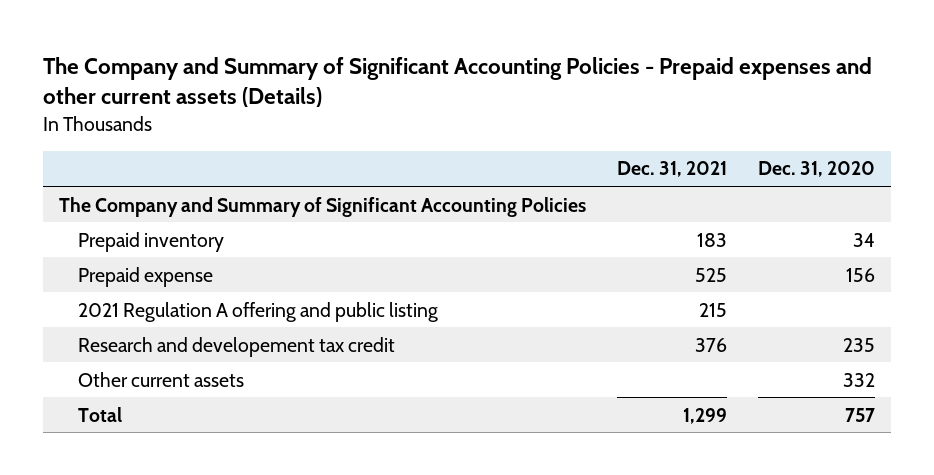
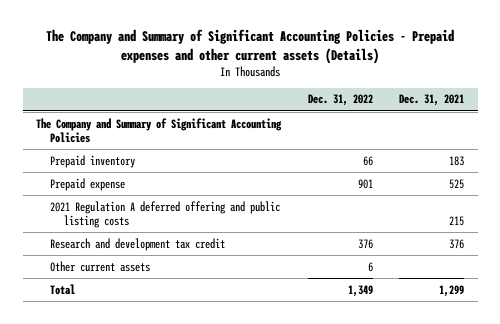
- | Dec. 31, 2021 | Dec. 31, 2020
+ | Dec. 31, 2022 | Dec. 31, 2021
- 2021 Regulation A offering and public listing | 215 |
- Research and developement tax credit | 376 | 235
+ 2021 Regulation A deferred offering and public listing costs | | 215
+ Research and development tax credit | 376 | 376

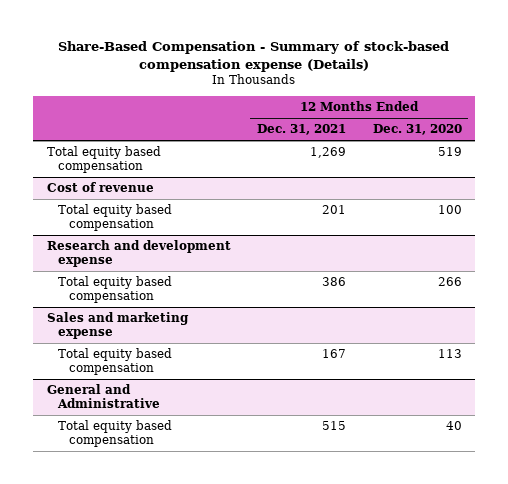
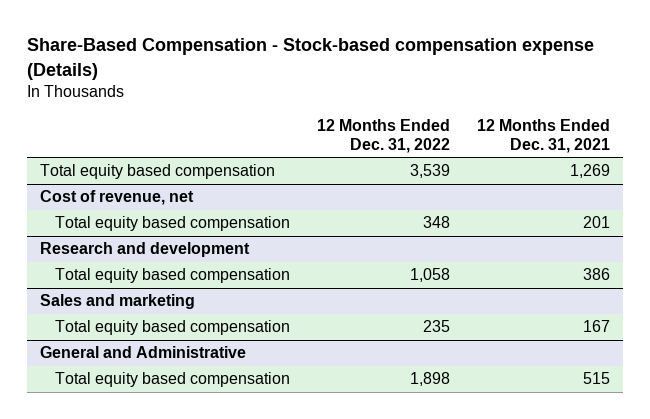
- Share-Based Compensation - Summary of stock-based compensation expense (Details)
+ Share-Based Compensation - Stock-based compensation expense (Details)
- | 12 Months Ended Dec. 31, 2021 | 12 Months Ended Dec. 31, 2020
+ | 12 Months Ended Dec. 31, 2022 | 12 Months Ended Dec. 31, 2021
- Cost of revenue
+ Cost of revenue, net
- Research and development expense
+ Research and development
- Sales and marketing expense
+ Sales and marketing

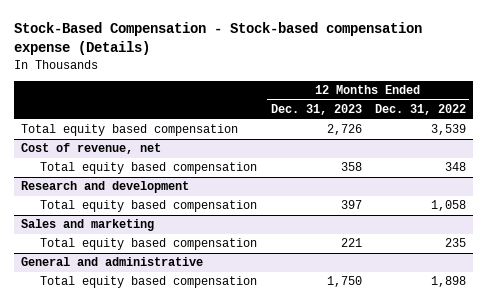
- Share-Based Compensation - Stock-based compensation expense (Details)
+ Stock-Based Compensation - Stock-based compensation expense (Details)
- | 12 Months Ended Dec. 31, 2022 | 12 Months Ended Dec. 31, 2021
+ | 12 Months Ended Dec. 31, 2023 | 12 Months Ended Dec. 31, 2022
- General and Administrative
+ General and administrative

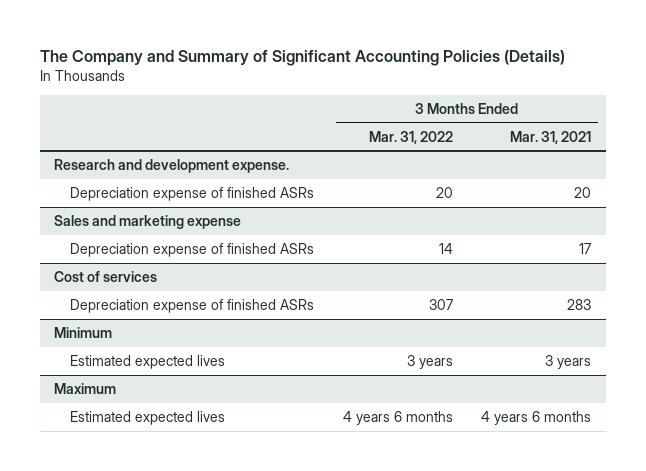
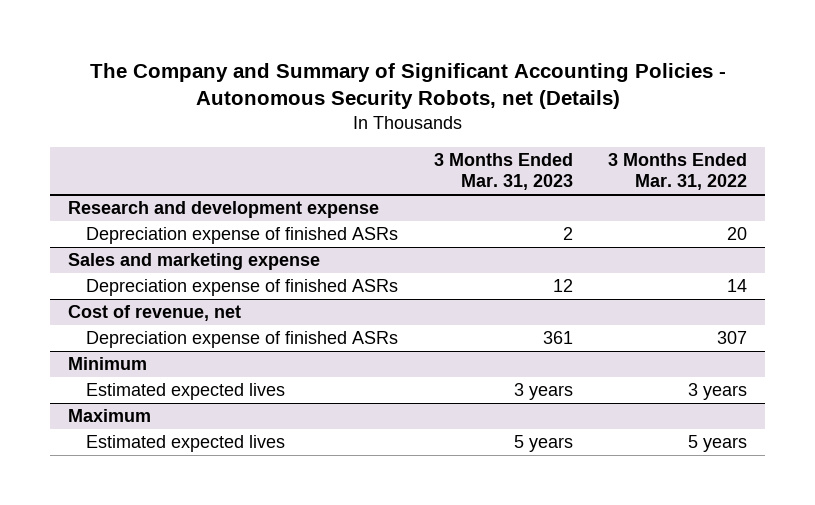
- The Company and Summary of Significant Accounting Policies (Details)
+ The Company and Summary of Significant Accounting Policies - Autonomous Security Robots, net (Details)
- | 3 Months Ended Mar. 31, 2022 | 3 Months Ended Mar. 31, 2021
+ | 3 Months Ended Mar. 31, 2023 | 3 Months Ended Mar. 31, 2022
- Research and development expense.
+ Research and development expense
- Cost of services
+ Cost of revenue, net
@ Maximum
- Estimated expected lives | 4 years 6 months | 4 years 6 months
+ Estimated expected lives | 5 years | 5 years

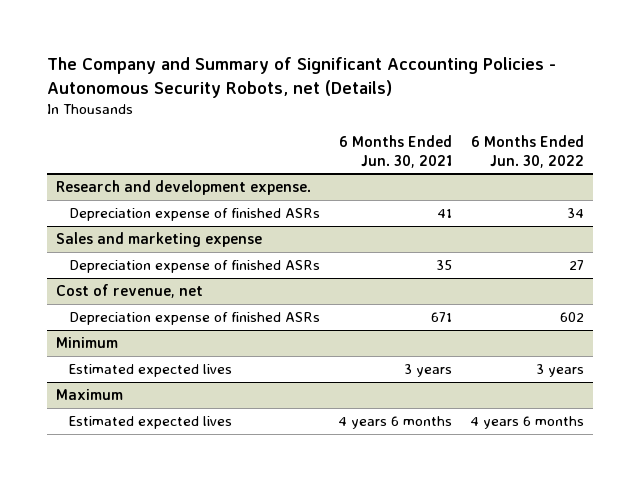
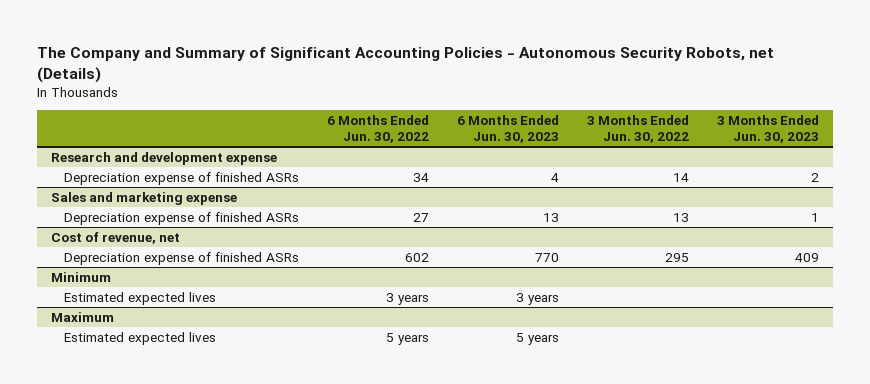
- | 6 Months Ended Jun. 30, 2021 | 6 Months Ended Jun. 30, 2022
+ | 6 Months Ended Jun. 30, 2022 | 6 Months Ended Jun. 30, 2023 | 3 Months Ended Jun. 30, 2022 | 3 Months Ended Jun. 30, 2023
- Research and development expense.
+ Research and development expense
@ Maximum
- Estimated expected lives | 4 years 6 months | 4 years 6 months
+ Estimated expected lives | 5 years | 5 years | |

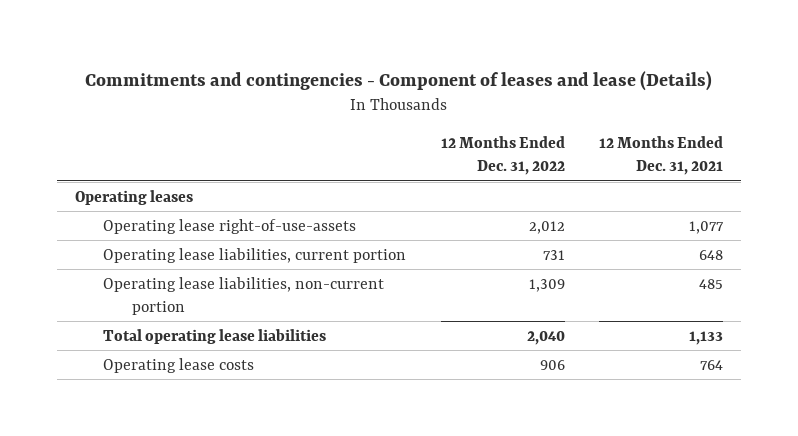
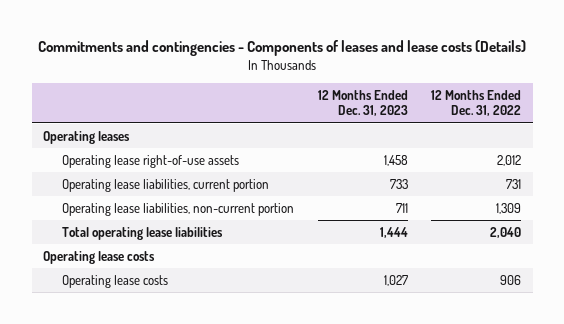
- Commitments and contingencies - Component of leases and lease (Details)
+ Commitments and contingencies - Components of leases and lease costs (Details)
- | 12 Months Ended Dec. 31, 2022 | 12 Months Ended Dec. 31, 2021
+ | 12 Months Ended Dec. 31, 2023 | 12 Months Ended Dec. 31, 2022
- Operating lease right-of-use-assets | 2,012 | 1,077
+ Operating lease right-of-use assets | 1,458 | 2,012
+ Operating lease costs

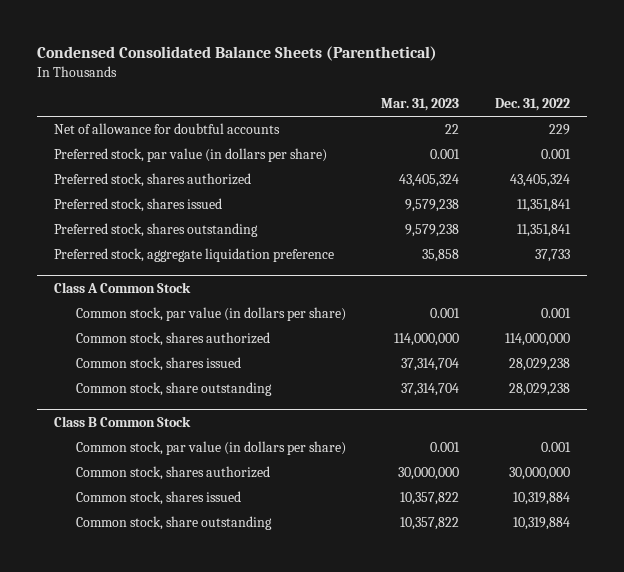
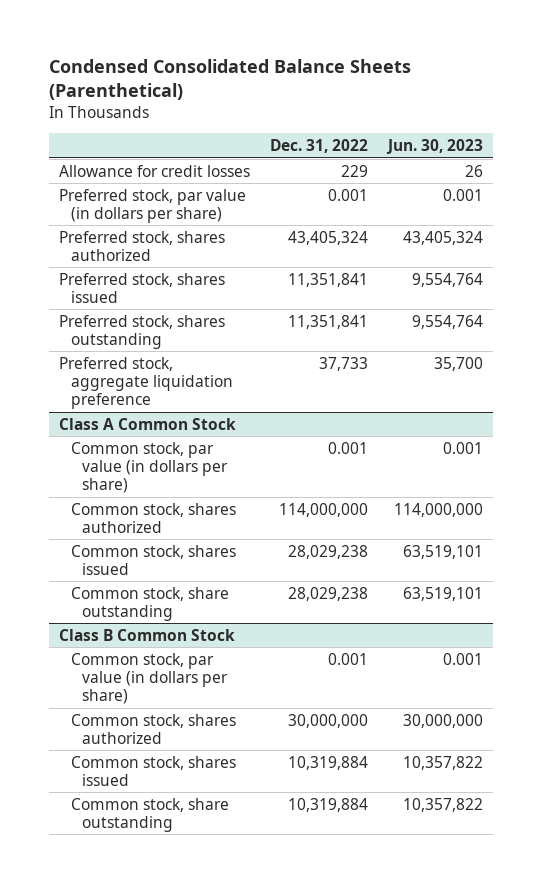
- | Mar. 31, 2023 | Dec. 31, 2022
+ | Dec. 31, 2022 | Jun. 30, 2023
- Net of allowance for doubtful accounts | 22 | 229
+ Allowance for credit losses | 229 | 26

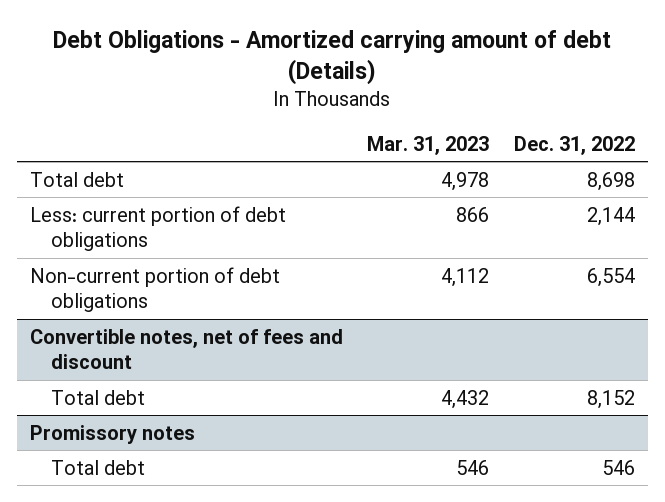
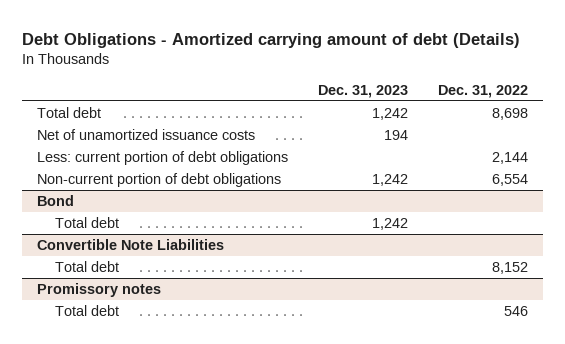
- | Mar. 31, 2023 | Dec. 31, 2022
+ | Dec. 31, 2023 | Dec. 31, 2022
+ Net of unamortized issuance costs | 194 |
- Convertible notes, net of fees and discount
+ Bond
+ Total debt | 1,242 |
+ Convertible Note Liabilities

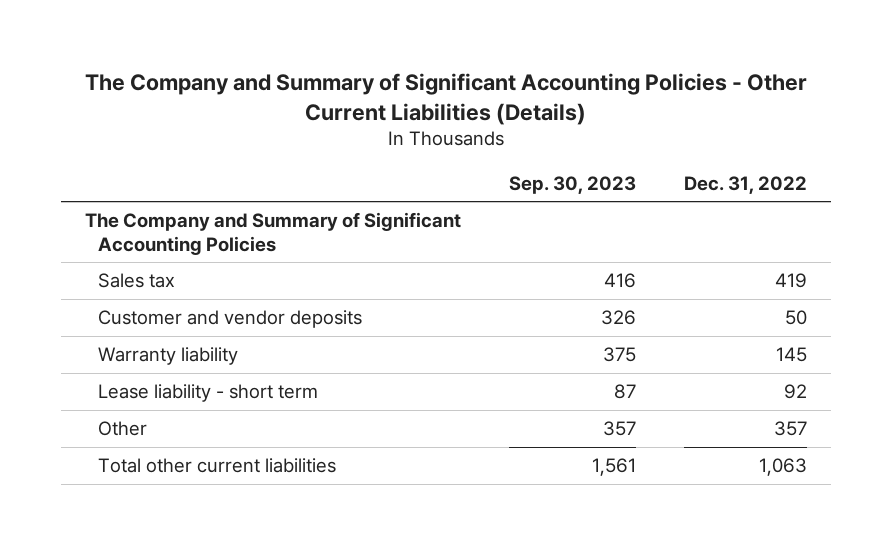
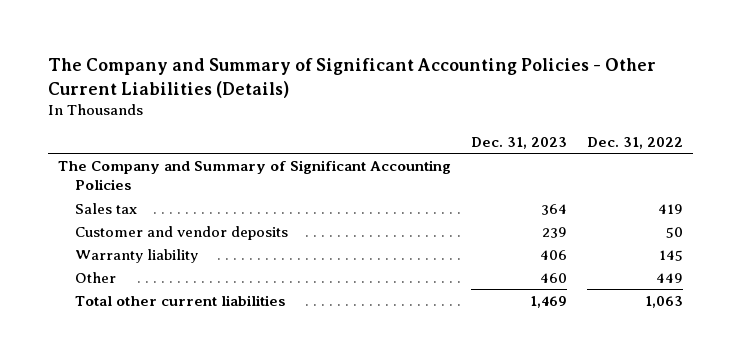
- | Sep. 30, 2023 | Dec. 31, 2022
+ | Dec. 31, 2023 | Dec. 31, 2022
- Lease liability - short term | 87 | 92
- Other | 357 | 357
+ Other | 460 | 449

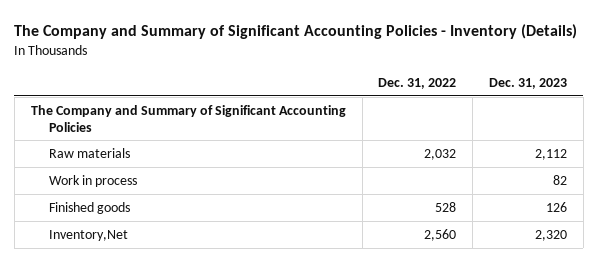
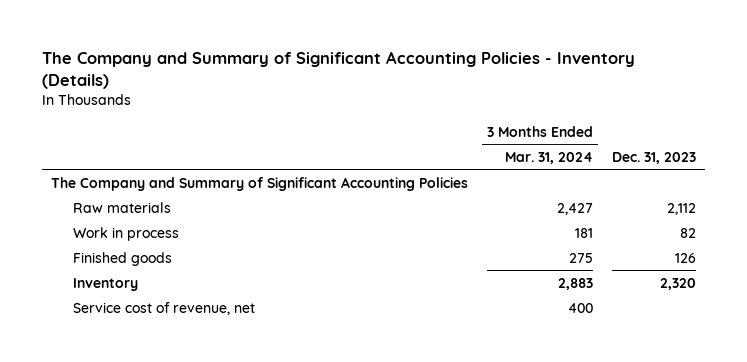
- | Dec. 31, 2022 | Dec. 31, 2023
+ | 3 Months Ended Mar. 31, 2024 | Dec. 31, 2023
- Inventory,Net | 2,560 | 2,320
+ Inventory | 2,883 | 2,320
+ Service cost of revenue, net | 400 |

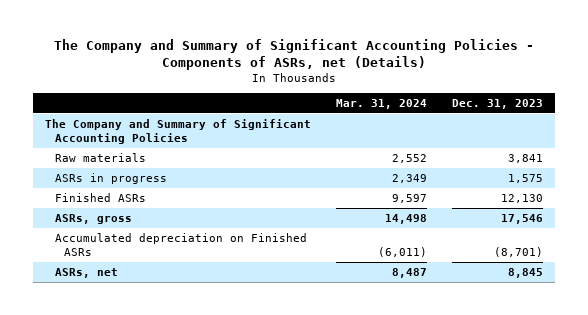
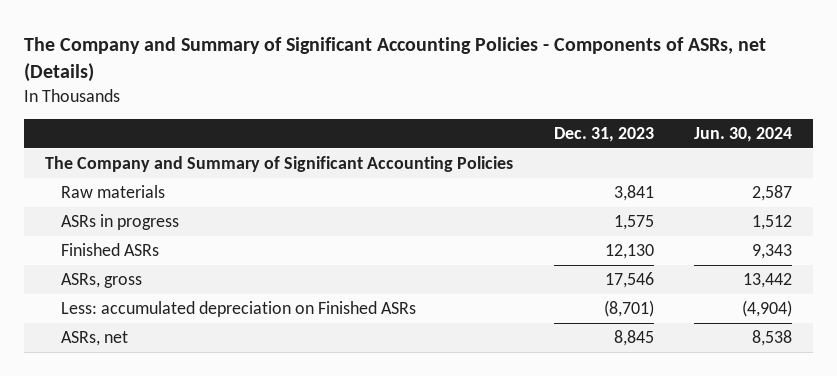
- | Mar. 31, 2024 | Dec. 31, 2023
+ | Dec. 31, 2023 | Jun. 30, 2024
- Accumulated depreciation on Finished ASRs | (6,011) | (8,701)
+ Less: accumulated depreciation on Finished ASRs | (8,701) | (4,904)

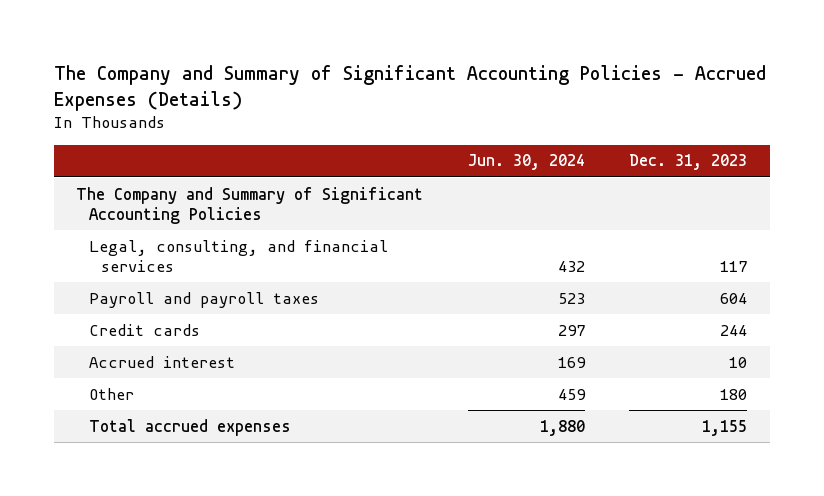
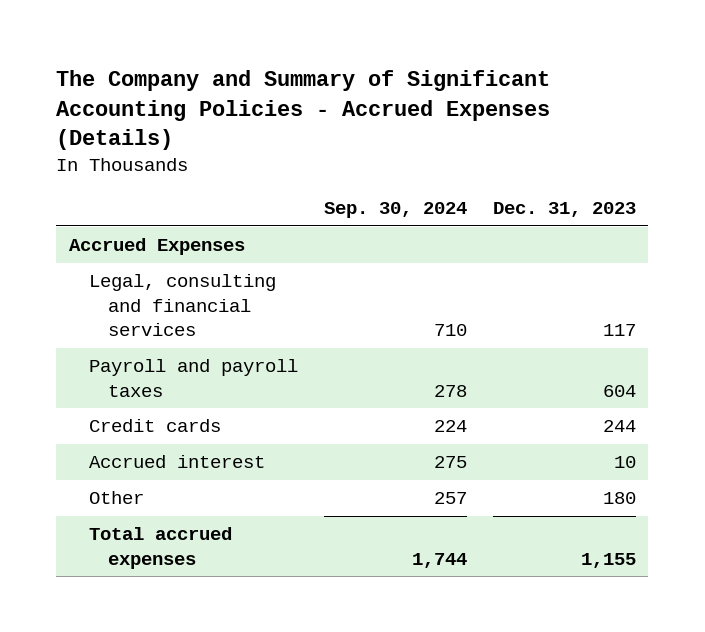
- | Jun. 30, 2024 | Dec. 31, 2023
+ | Sep. 30, 2024 | Dec. 31, 2023
- The Company and Summary of Significant Accounting Policies
- Legal, consulting, and financial services | 432 | 117
+ Accrued Expenses
+ Legal, consulting and financial services | 710 | 117

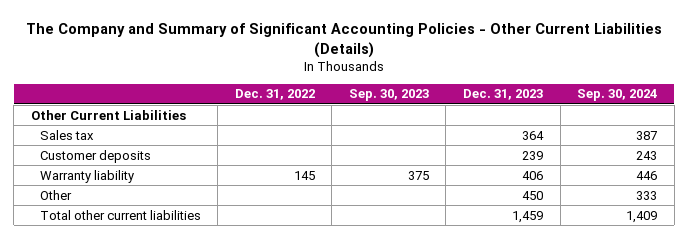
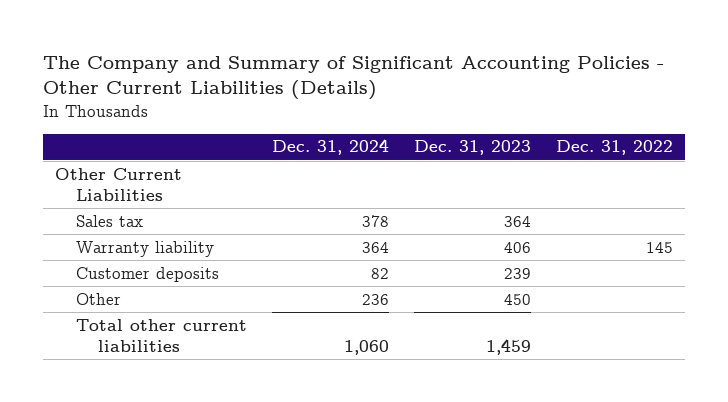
- | Dec. 31, 2022 | Sep. 30, 2023 | Dec. 31, 2023 | Sep. 30, 2024
+ | Dec. 31, 2024 | Dec. 31, 2023 | Dec. 31, 2022
moved down: Customer deposits | 82 | 239 |

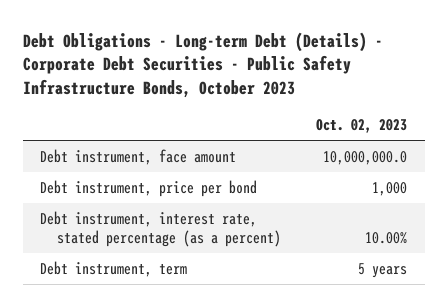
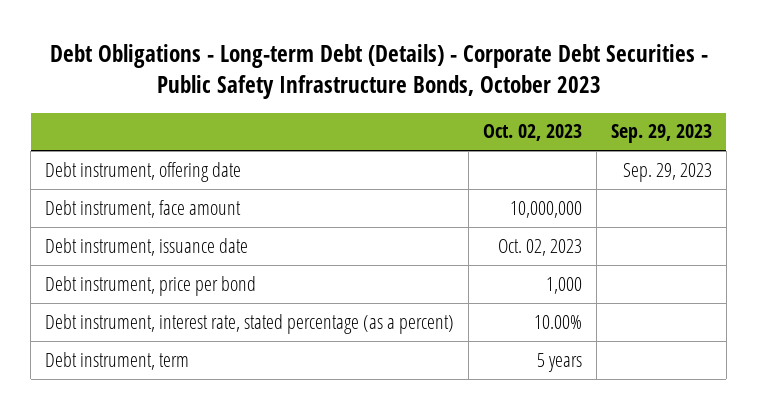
- | Oct. 02, 2023
+ | Oct. 02, 2023 | Sep. 29, 2023
- Debt instrument, face amount | 10,000,000.0
+ Debt instrument, offering date | | Sep. 29, 2023
+ Debt instrument, face amount | 10,000,000 |
+ Debt instrument, issuance date | Oct. 02, 2023 |

